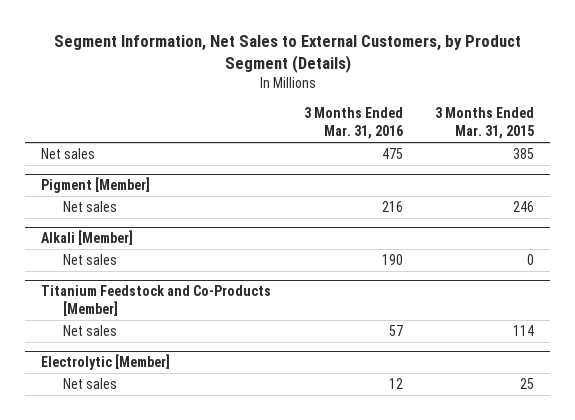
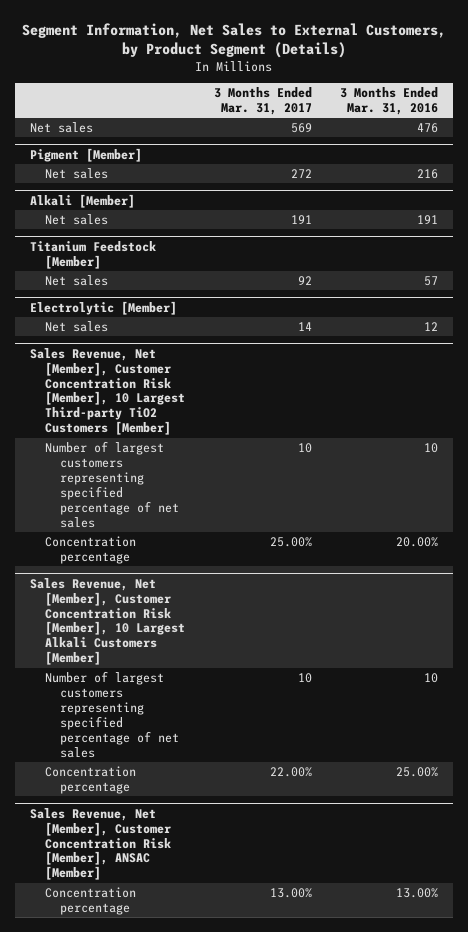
- | 3 Months Ended Mar. 31, 2016 | 3 Months Ended Mar. 31, 2015
+ | 3 Months Ended Mar. 31, 2017 | 3 Months Ended Mar. 31, 2016
- Net sales | 475 | 385
+ Net sales | 569 | 476
@ Alkali [Member]
- Net sales | 190 | 0
- Titanium Feedstock and Co-Products [Member]
@ Alkali [Member]
+ Net sales | 191 | 191
+ Titanium Feedstock [Member]
+ Sales Revenue, Net [Member], Customer Concentration Risk [Member], 10 Largest Third-party TiO2 Customers [Member]
+ Number of largest customers representing specified percentage of net sales | 10 | 10
+ Concentration percentage | 25.00% | 20.00%
+ Sales Revenue, Net [Member], Customer Concentration Risk [Member], 10 Largest Alkali Customers [Member]
+ Number of largest customers representing specified percentage of net sales | 10 | 10
+ Concentration percentage | 22.00% | 25.00%
+ Sales Revenue, Net [Member], Customer Concentration Risk [Member], ANSAC [Member]
+ Concentration percentage | 13.00% | 13.00%

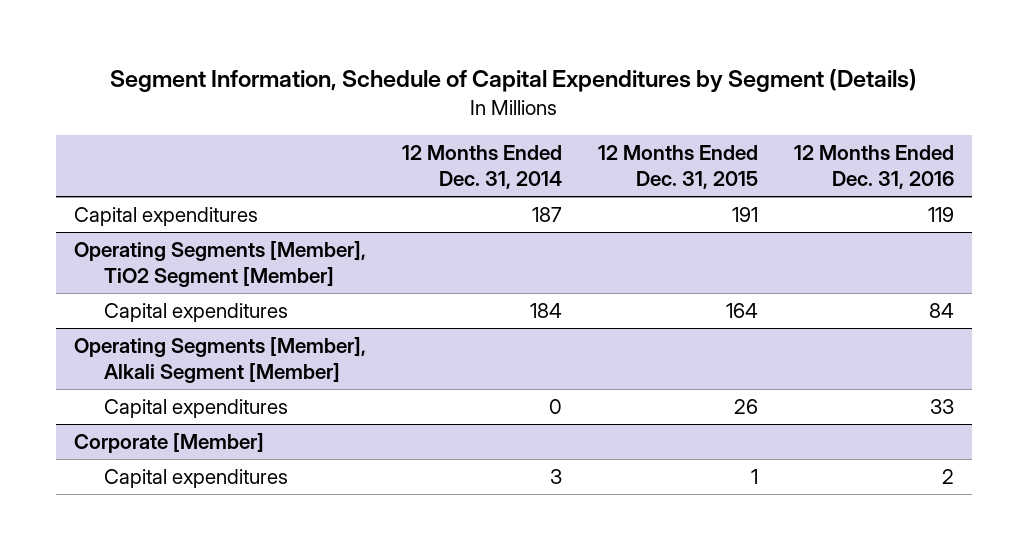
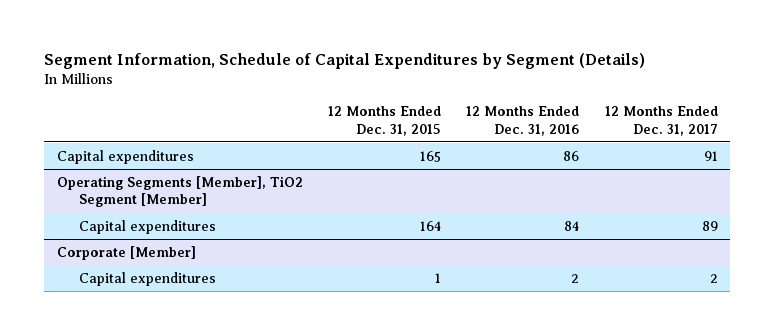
- | 12 Months Ended Dec. 31, 2014 | 12 Months Ended Dec. 31, 2015 | 12 Months Ended Dec. 31, 2016
+ | 12 Months Ended Dec. 31, 2015 | 12 Months Ended Dec. 31, 2016 | 12 Months Ended Dec. 31, 2017
- Capital expenditures | 187 | 191 | 119
+ Capital expenditures | 165 | 86 | 91
- Operating Segments [Member], Alkali Segment [Member]
- Capital expenditures | 0 | 26 | 33

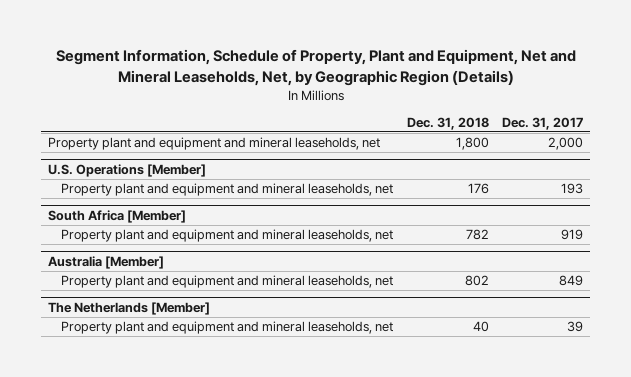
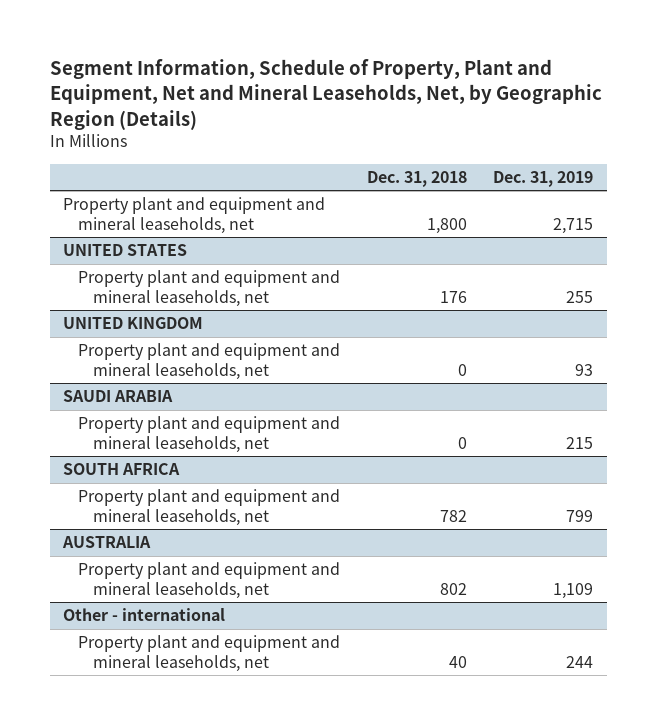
- | Dec. 31, 2018 | Dec. 31, 2017
+ | Dec. 31, 2018 | Dec. 31, 2019
- U.S. Operations [Member]
+ UNITED STATES
- South Africa [Member]
+ UNITED KINGDOM
+ Property plant and equipment and mineral leaseholds, net | 0 | 93
+ SAUDI ARABIA
+ Property plant and equipment and mineral leaseholds, net | 0 | 215
+ SOUTH AFRICA
- Australia [Member]
+ AUSTRALIA
- The Netherlands [Member]
+ Other - international

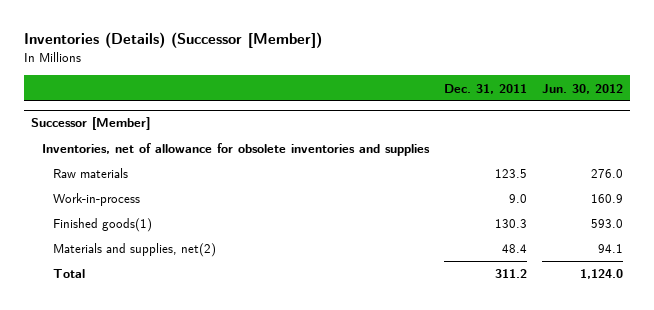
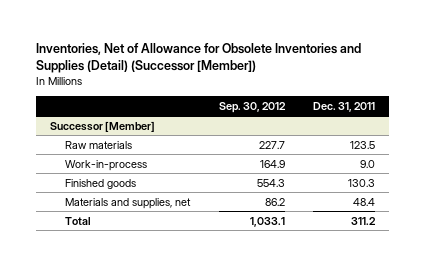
- Inventories (Details) (Successor [Member])
+ Inventories, Net of Allowance for Obsolete Inventories and Supplies (Detail) (Successor [Member])
- | Dec. 31, 2011 | Jun. 30, 2012
+ | Sep. 30, 2012 | Dec. 31, 2011
@ Successor [Member]
- Inventories, net of allowance for obsolete inventories and supplies
- Finished goods(1) | 130.3 | 593.0
- Materials and supplies, net(2) | 48.4 | 94.1
+ Finished goods | 554.3 | 130.3
+ Materials and supplies, net | 86.2 | 48.4

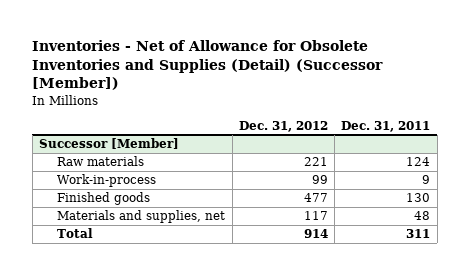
- Inventories, Net of Allowance for Obsolete Inventories and Supplies (Detail) (Successor [Member])
+ Inventories - Net of Allowance for Obsolete Inventories and Supplies (Detail) (Successor [Member])
- | Sep. 30, 2012 | Dec. 31, 2011
+ | Dec. 31, 2012 | Dec. 31, 2011
@ Successor [Member]
- Raw materials | 227.7 | 123.5
- Work-in-process | 164.9 | 9.0
- Finished goods | 554.3 | 130.3
- Materials and supplies, net | 86.2 | 48.4
- Total | 1,033.1 | 311.2
+ Raw materials | 221 | 124
+ Work-in-process | 99 | 9
+ Finished goods | 477 | 130
+ Materials and supplies, net | 117 | 48
+ Total | 914 | 311

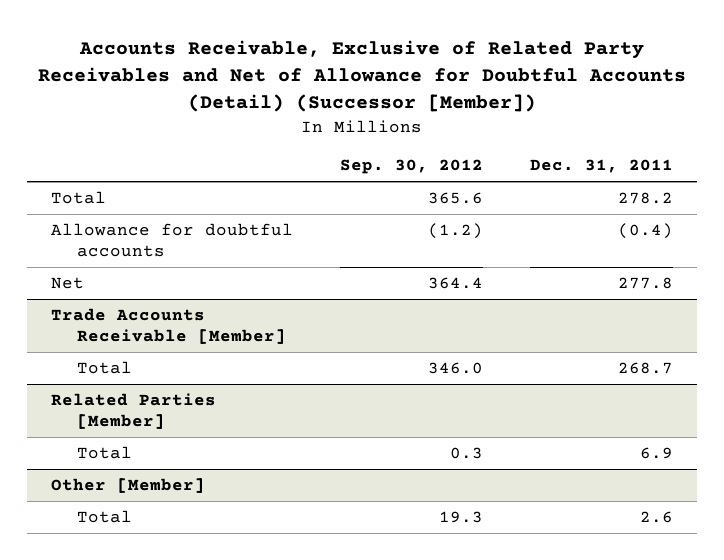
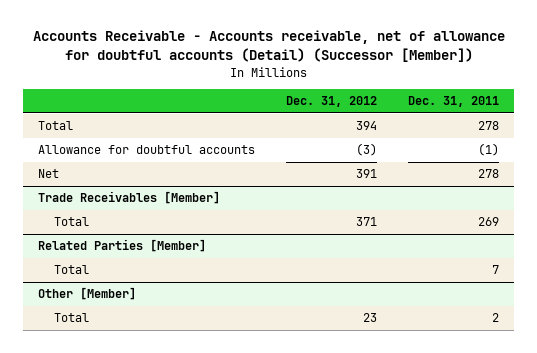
- Accounts Receivable, Exclusive of Related Party Receivables and Net of Allowance for Doubtful Accounts (Detail) (Successor [Member])
+ Accounts Receivable - Accounts receivable, net of allowance for doubtful accounts (Detail) (Successor [Member])
- | Sep. 30, 2012 | Dec. 31, 2011
+ | Dec. 31, 2012 | Dec. 31, 2011
- Total | 365.6 | 278.2
- Allowance for doubtful accounts | (1.2) | (0.4)
- Net | 364.4 | 277.8
- Trade Accounts Receivable [Member]
- Total | 346.0 | 268.7
+ Total | 394 | 278
+ Allowance for doubtful accounts | (3) | (1)
+ Net | 391 | 278
+ Trade Receivables [Member]
+ Total | 371 | 269
@ Related Parties [Member]
- Total | 0.3 | 6.9
+ Total | | 7
@ Other [Member]
- Total | 19.3 | 2.6
+ Total | 23 | 2

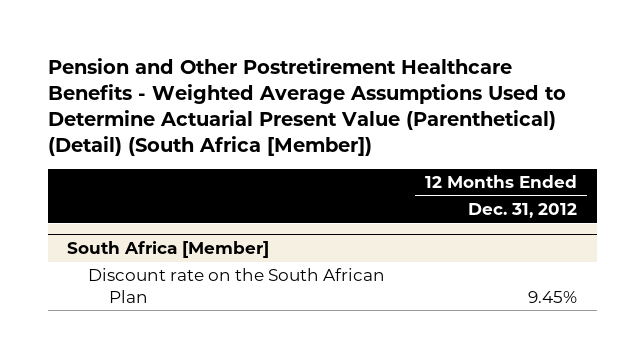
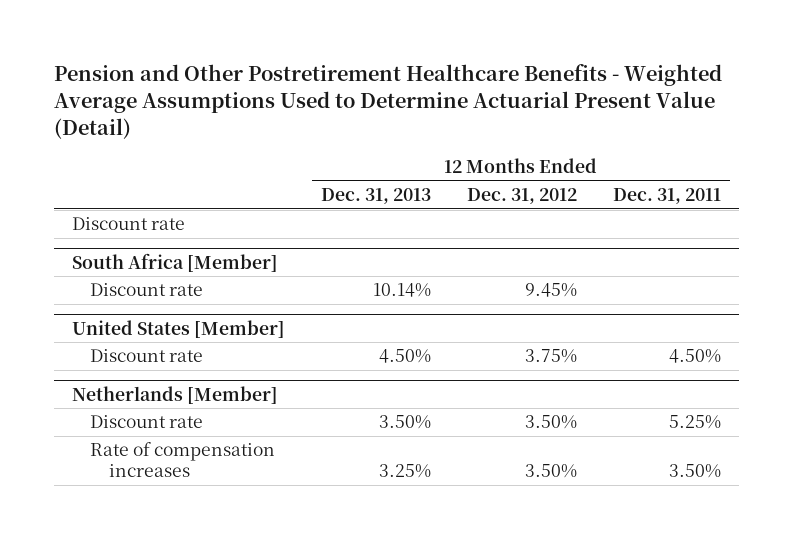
- Pension and Other Postretirement Healthcare Benefits - Weighted Average Assumptions Used to Determine Actuarial Present Value (Parenthetical) (Detail) (South Africa [Member])
+ Pension and Other Postretirement Healthcare Benefits - Weighted Average Assumptions Used to Determine Actuarial Present Value (Detail)
- | 12 Months Ended Dec. 31, 2012
+ | 12 Months Ended Dec. 31, 2013 | 12 Months Ended Dec. 31, 2012 | 12 Months Ended Dec. 31, 2011
+ Discount rate
@ South Africa [Member]
- Discount rate on the South African Plan | 9.45%
+ Discount rate | 10.14% | 9.45% |
+ United States [Member]
+ Discount rate | 4.50% | 3.75% | 4.50%
+ Netherlands [Member]
+ Discount rate | 3.50% | 3.50% | 5.25%
+ Rate of compensation increases | 3.25% | 3.50% | 3.50%

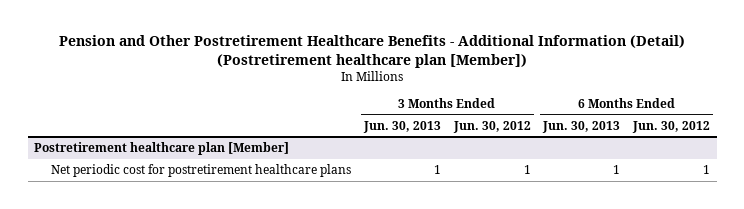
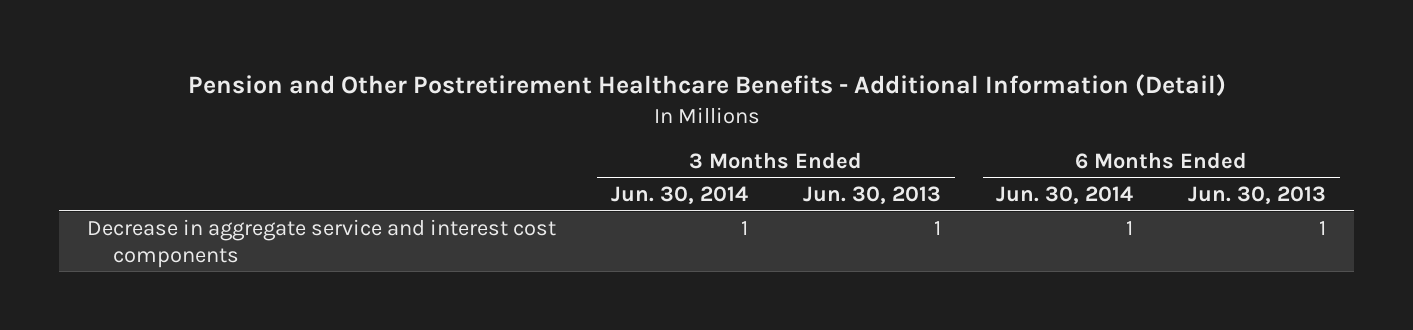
- Pension and Other Postretirement Healthcare Benefits - Additional Information (Detail) (Postretirement healthcare plan [Member])
+ Pension and Other Postretirement Healthcare Benefits - Additional Information (Detail)
- | 3 Months Ended Jun. 30, 2013 | 3 Months Ended Jun. 30, 2012 | 6 Months Ended Jun. 30, 2013 | 6 Months Ended Jun. 30, 2012
+ | 3 Months Ended Jun. 30, 2014 | 3 Months Ended Jun. 30, 2013 | 6 Months Ended Jun. 30, 2014 | 6 Months Ended Jun. 30, 2013
- Postretirement healthcare plan [Member]
- Net periodic cost for postretirement healthcare plans | 1 | 1 | 1 | 1
+ Decrease in aggregate service and interest cost components | 1 | 1 | 1 | 1

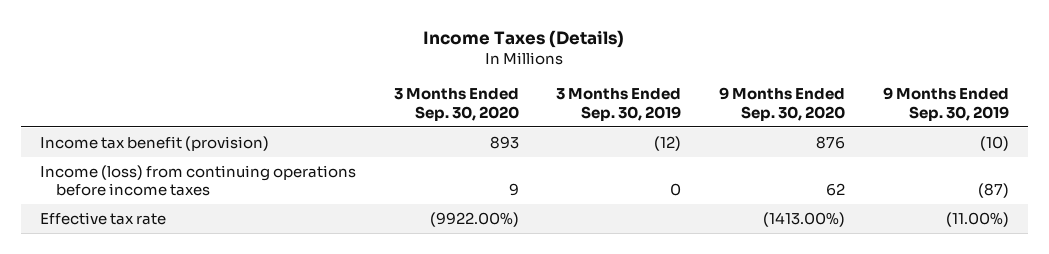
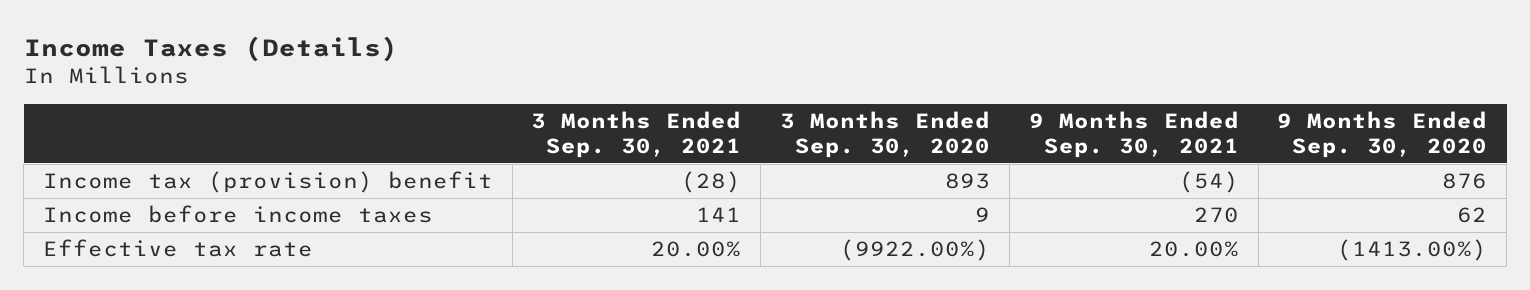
- | 3 Months Ended Sep. 30, 2020 | 3 Months Ended Sep. 30, 2019 | 9 Months Ended Sep. 30, 2020 | 9 Months Ended Sep. 30, 2019
+ | 3 Months Ended Sep. 30, 2021 | 3 Months Ended Sep. 30, 2020 | 9 Months Ended Sep. 30, 2021 | 9 Months Ended Sep. 30, 2020
- Income tax benefit (provision) | 893 | (12) | 876 | (10)
- Income (loss) from continuing operations before income taxes | 9 | 0 | 62 | (87)
+ Income tax (provision) benefit | (28) | 893 | (54) | 876
+ Income before income taxes | 141 | 9 | 270 | 62

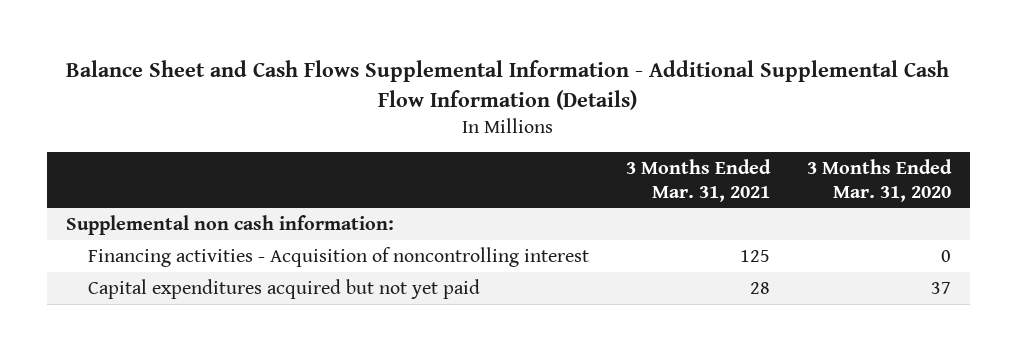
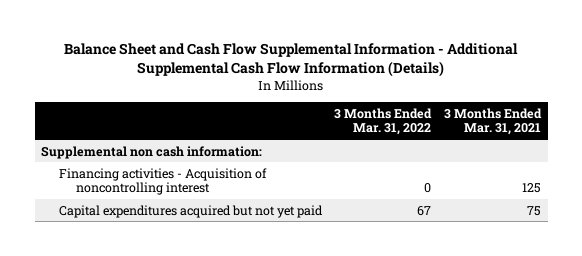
- Balance Sheet and Cash Flows Supplemental Information - Additional Supplemental Cash Flow Information (Details)
+ Balance Sheet and Cash Flow Supplemental Information - Additional Supplemental Cash Flow Information (Details)
- | 3 Months Ended Mar. 31, 2021 | 3 Months Ended Mar. 31, 2020
+ | 3 Months Ended Mar. 31, 2022 | 3 Months Ended Mar. 31, 2021
- Capital expenditures acquired but not yet paid | 28 | 37
+ Capital expenditures acquired but not yet paid | 67 | 75

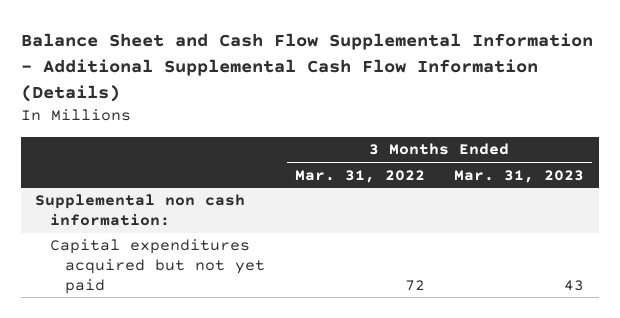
- | 3 Months Ended Mar. 31, 2022 | 3 Months Ended Mar. 31, 2021
+ | 3 Months Ended Mar. 31, 2022 | 3 Months Ended Mar. 31, 2023
- Financing activities - Acquisition of noncontrolling interest | 0 | 125
- Capital expenditures acquired but not yet paid | 67 | 75
+ Capital expenditures acquired but not yet paid | 72 | 43

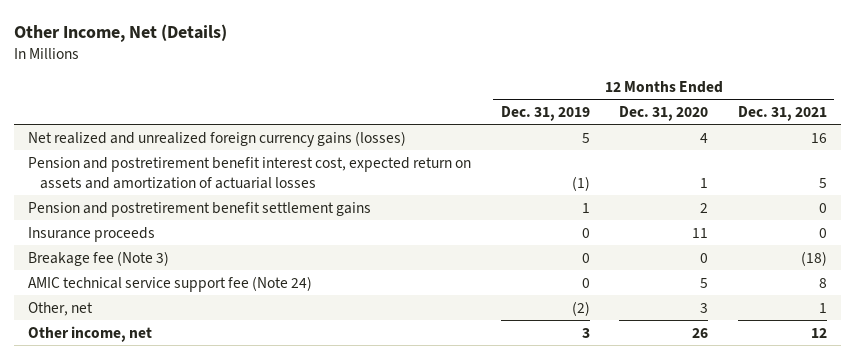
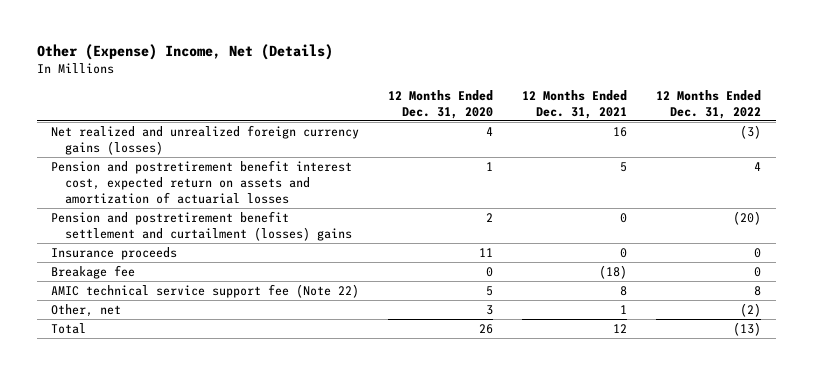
- Other Income, Net (Details)
+ Other (Expense) Income, Net (Details)
- | 12 Months Ended Dec. 31, 2019 | 12 Months Ended Dec. 31, 2020 | 12 Months Ended Dec. 31, 2021
+ | 12 Months Ended Dec. 31, 2020 | 12 Months Ended Dec. 31, 2021 | 12 Months Ended Dec. 31, 2022
- Pension and postretirement benefit settlement gains | 1 | 2 | 0
+ Pension and postretirement benefit settlement and curtailment (losses) gains | 2 | 0 | (20)
- Breakage fee (Note 3) | 0 | 0 | (18)
- AMIC technical service support fee (Note 24) | 0 | 5 | 8
+ Breakage fee | 0 | (18) | 0
+ AMIC technical service support fee (Note 22) | 5 | 8 | 8
- Other income, net | 3 | 26 | 12
+ Total | 26 | 12 | (13)

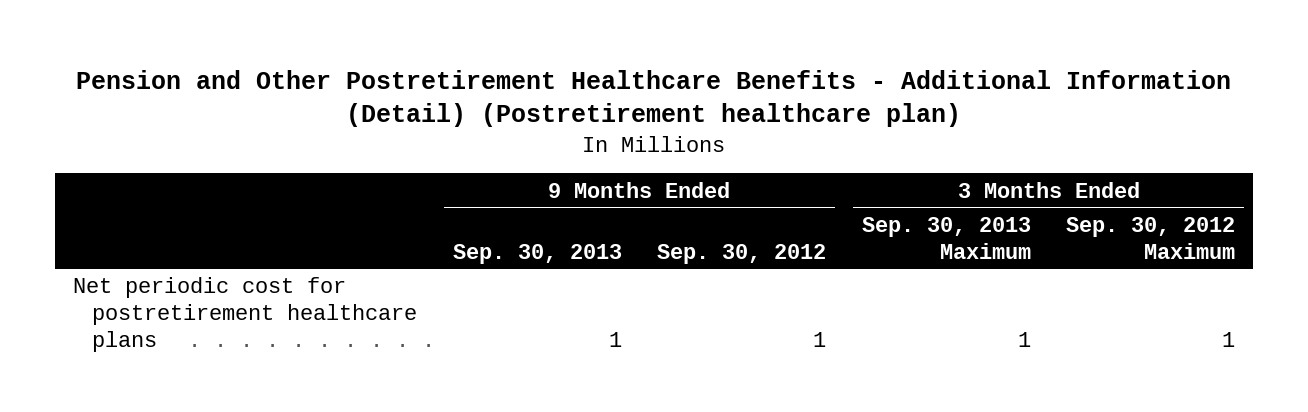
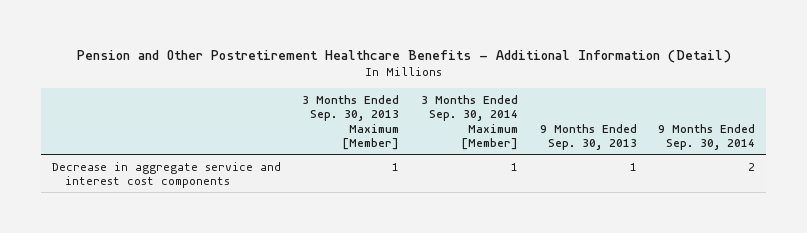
- Pension and Other Postretirement Healthcare Benefits - Additional Information (Detail) (Postretirement healthcare plan)
+ Pension and Other Postretirement Healthcare Benefits - Additional Information (Detail)
- | 9 Months Ended Sep. 30, 2013 | 9 Months Ended Sep. 30, 2012 | 3 Months Ended Sep. 30, 2013 Maximum | 3 Months Ended Sep. 30, 2012 Maximum
+ | 3 Months Ended Sep. 30, 2013 Maximum [Member] | 3 Months Ended Sep. 30, 2014 Maximum [Member] | 9 Months Ended Sep. 30, 2013 | 9 Months Ended Sep. 30, 2014
- Net periodic cost for postretirement healthcare plans | 1 | 1 | 1 | 1
+ Decrease in aggregate service and interest cost components | 1 | 1 | 1 | 2

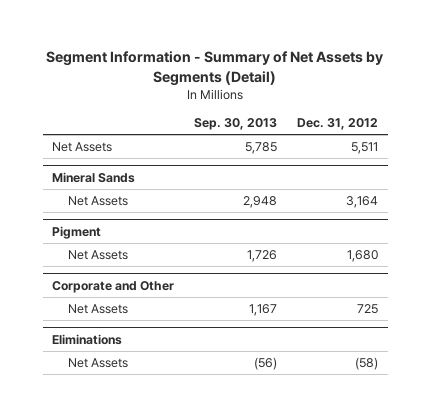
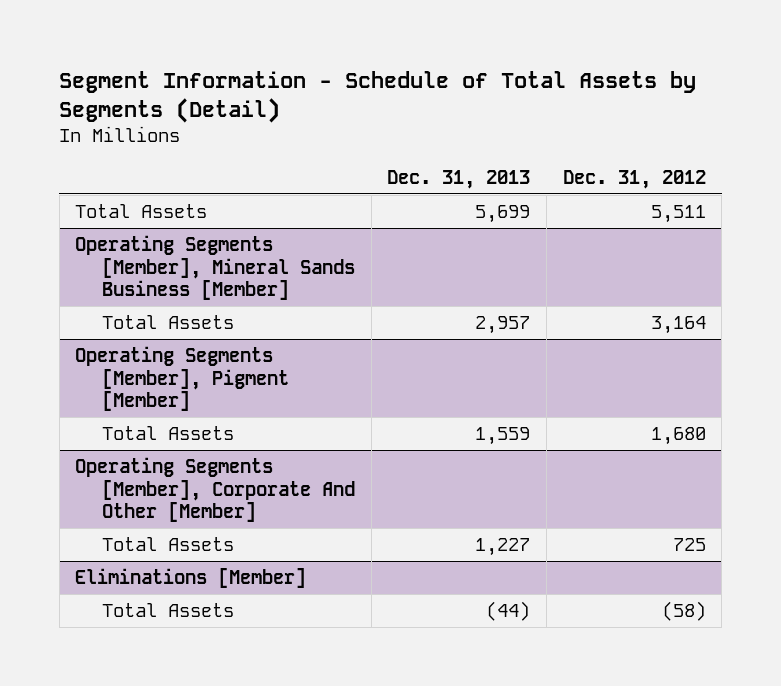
- Segment Information - Summary of Net Assets by Segments (Detail)
+ Segment Information - Schedule of Total Assets by Segments (Detail)
- | Sep. 30, 2013 | Dec. 31, 2012
+ | Dec. 31, 2013 | Dec. 31, 2012
- Net Assets | 5,785 | 5,511
- Mineral Sands
- Net Assets | 2,948 | 3,164
- Pigment
- Net Assets | 1,726 | 1,680
- Corporate and Other
- Net Assets | 1,167 | 725
- Eliminations
- Net Assets | (56) | (58)
+ Total Assets | 5,699 | 5,511
+ Operating Segments [Member], Mineral Sands Business [Member]
+ Total Assets | 2,957 | 3,164
+ Operating Segments [Member], Pigment [Member]
+ Total Assets | 1,559 | 1,680
+ Operating Segments [Member], Corporate And Other [Member]
+ Total Assets | 1,227 | 725
+ Eliminations [Member]
+ Total Assets | (44) | (58)

